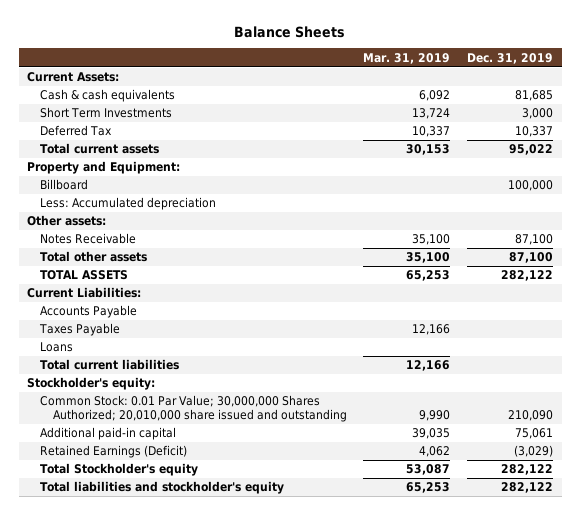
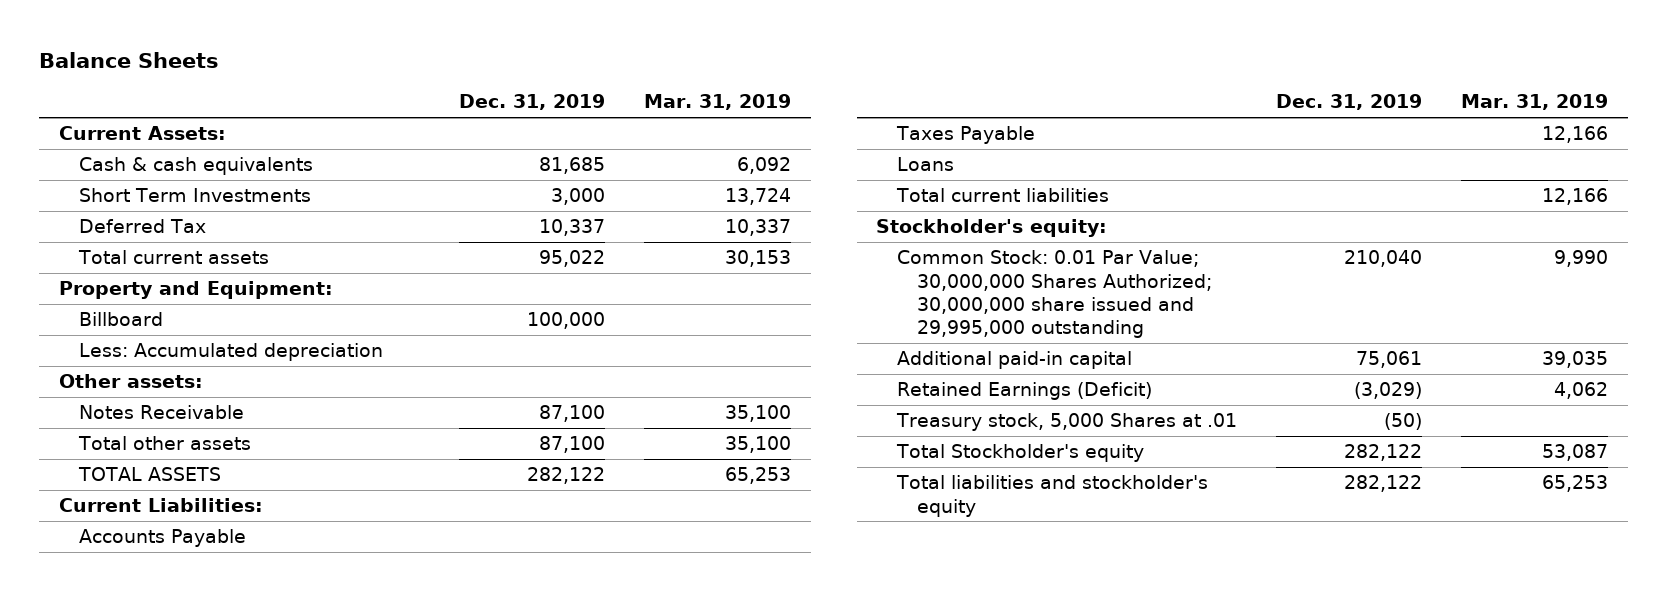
- | Mar. 31, 2019 | Dec. 31, 2019
+ | Dec. 31, 2019 | Mar. 31, 2019
- Common Stock: 0.01 Par Value; 30,000,000 Shares Authorized; 20,010,000 share issued and outstanding | 9,990 | 210,090
+ Common Stock: 0.01 Par Value; 30,000,000 Shares Authorized; 30,000,000 share issued and 29,995,000 outstanding | 210,040 | 9,990
+ Treasury stock, 5,000 Shares at .01 | (50) |

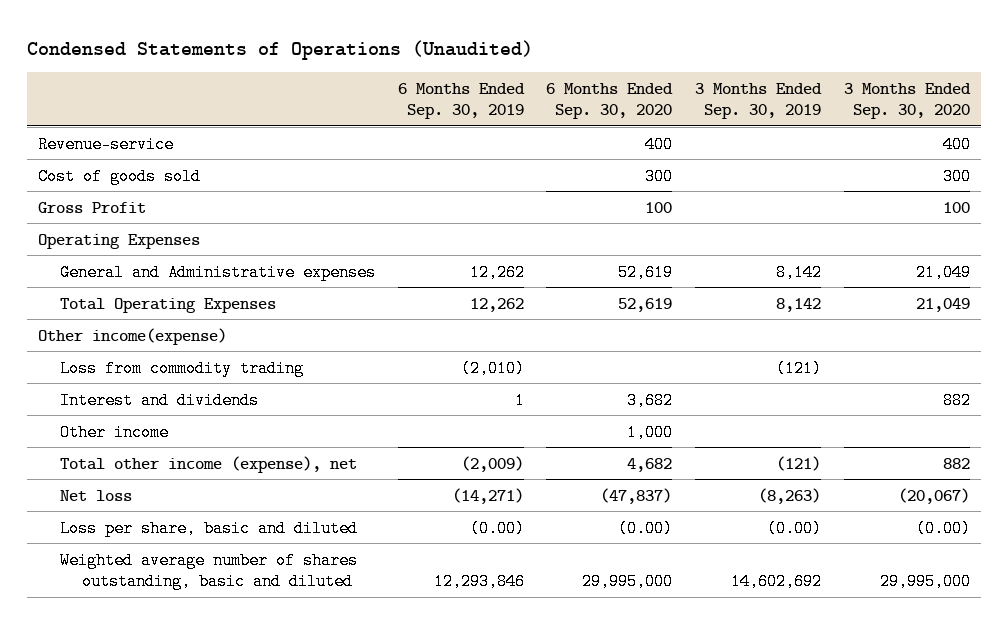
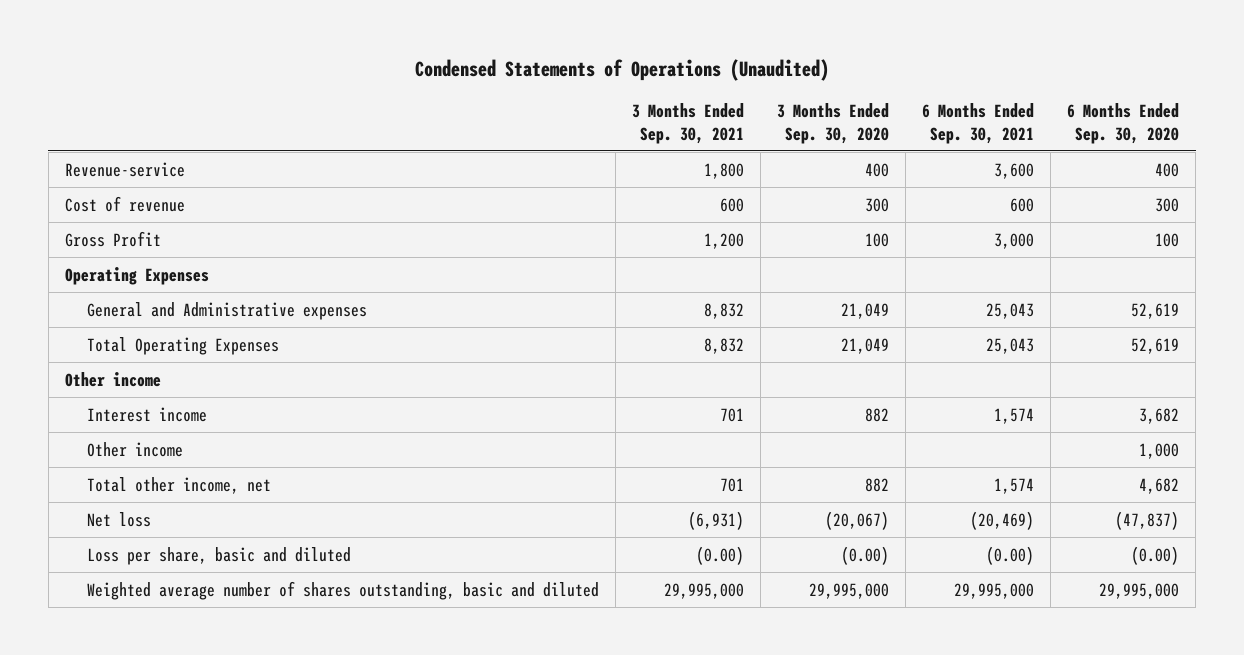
- | 6 Months Ended Sep. 30, 2019 | 6 Months Ended Sep. 30, 2020 | 3 Months Ended Sep. 30, 2019 | 3 Months Ended Sep. 30, 2020
+ | 3 Months Ended Sep. 30, 2021 | 3 Months Ended Sep. 30, 2020 | 6 Months Ended Sep. 30, 2021 | 6 Months Ended Sep. 30, 2020
- Cost of goods sold | | 300 | | 300
+ Cost of revenue | 600 | 300 | 600 | 300
- Other income(expense)
- Loss from commodity trading | (2,010) | | (121) |
- Interest and dividends | 1 | 3,682 | | 882
+ Other income
+ Interest income | 701 | 882 | 1,574 | 3,682
- Total other income (expense), net | (2,009) | 4,682 | (121) | 882
+ Total other income, net | 701 | 882 | 1,574 | 4,682

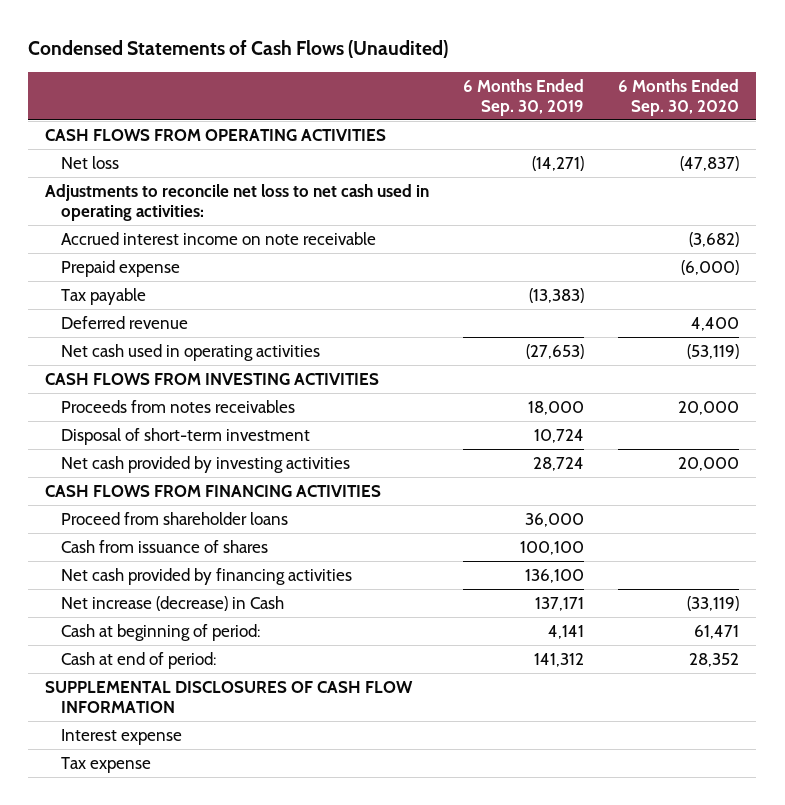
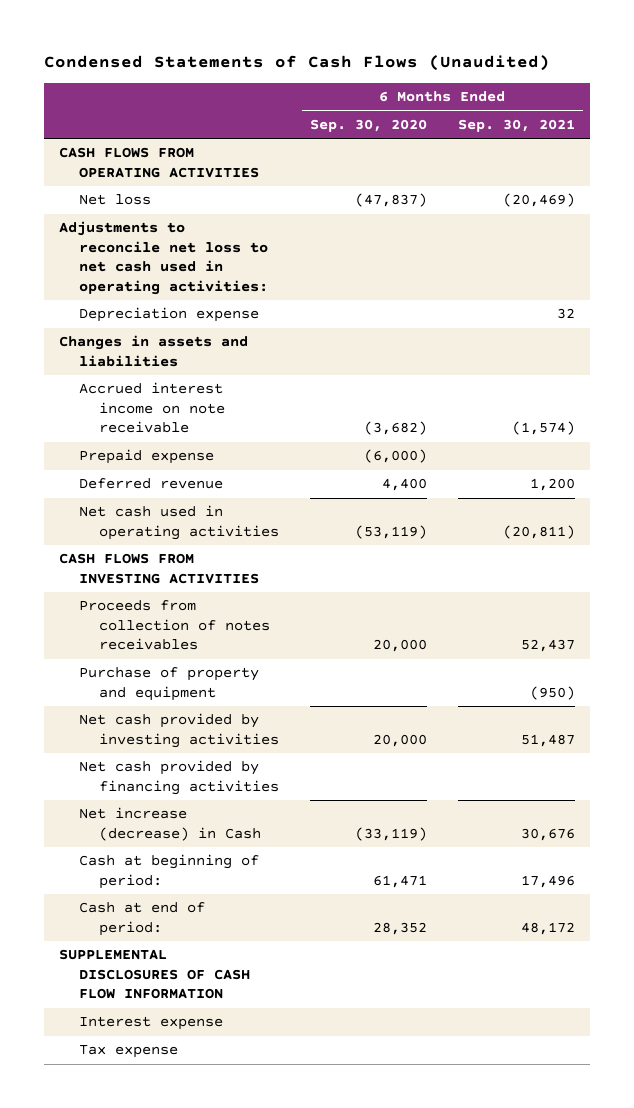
- | 6 Months Ended Sep. 30, 2019 | 6 Months Ended Sep. 30, 2020
+ | 6 Months Ended Sep. 30, 2020 | 6 Months Ended Sep. 30, 2021
+ Depreciation expense | | 32
+ Changes in assets and liabilities
- Tax payable | (13,383) |
- Proceeds from notes receivables | 18,000 | 20,000
- Disposal of short-term investment | 10,724 |
+ Proceeds from collection of notes receivables | 20,000 | 52,437
+ Purchase of property and equipment | | (950)
- CASH FLOWS FROM FINANCING ACTIVITIES
- Proceed from shareholder loans | 36,000 |
- Cash from issuance of shares | 100,100 |

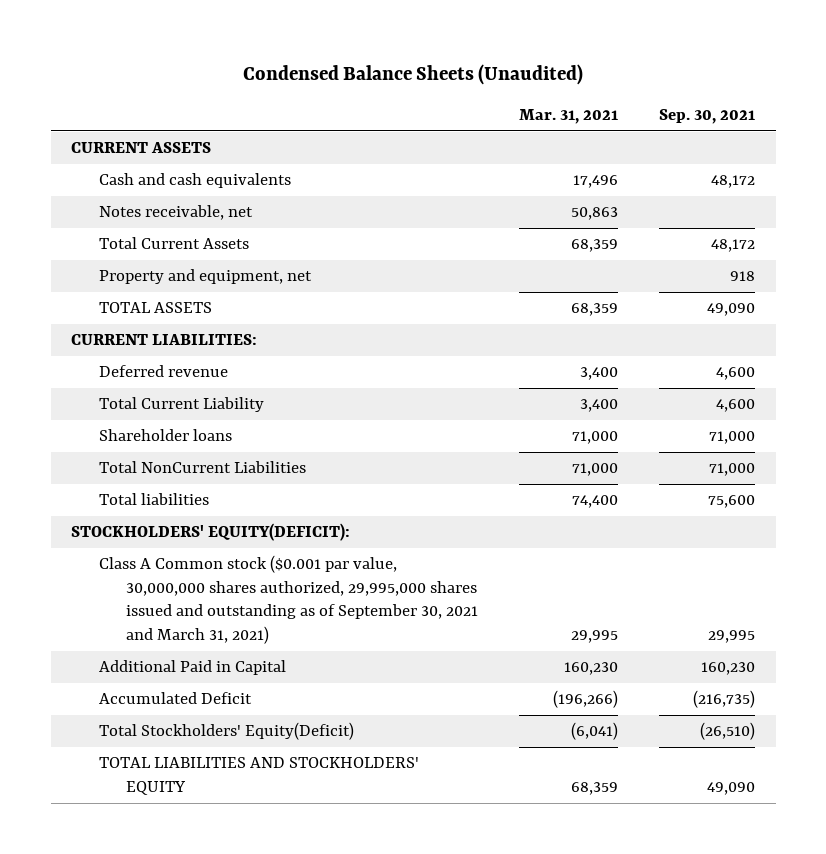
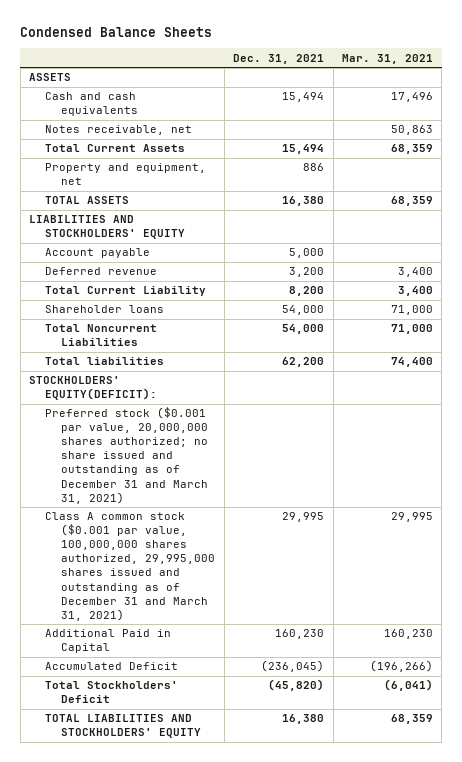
- Condensed Balance Sheets (Unaudited)
+ Condensed Balance Sheets
- | Mar. 31, 2021 | Sep. 30, 2021
+ | Dec. 31, 2021 | Mar. 31, 2021
- CURRENT ASSETS
+ ASSETS
- CURRENT LIABILITIES:
+ LIABILITIES AND STOCKHOLDERS' EQUITY
+ Account payable | 5,000 |
- Total NonCurrent Liabilities | 71,000 | 71,000
+ Total Noncurrent Liabilities | 54,000 | 71,000
- Class A Common stock ($0.001 par value, 30,000,000 shares authorized, 29,995,000 shares issued and outstanding as of September 30, 2021 and March 31, 2021) | 29,995 | 29,995
+ Preferred stock ($0.001 par value, 20,000,000 shares authorized; no share issued and outstanding as of December 31 and March 31, 2021)
+ Class A common stock ($0.001 par value, 100,000,000 shares authorized, 29,995,000 shares issued and outstanding as of December 31 and March 31, 2021) | 29,995 | 29,995
- Total Stockholders' Equity(Deficit) | (6,041) | (26,510)
+ Total Stockholders' Deficit | (45,820) | (6,041)

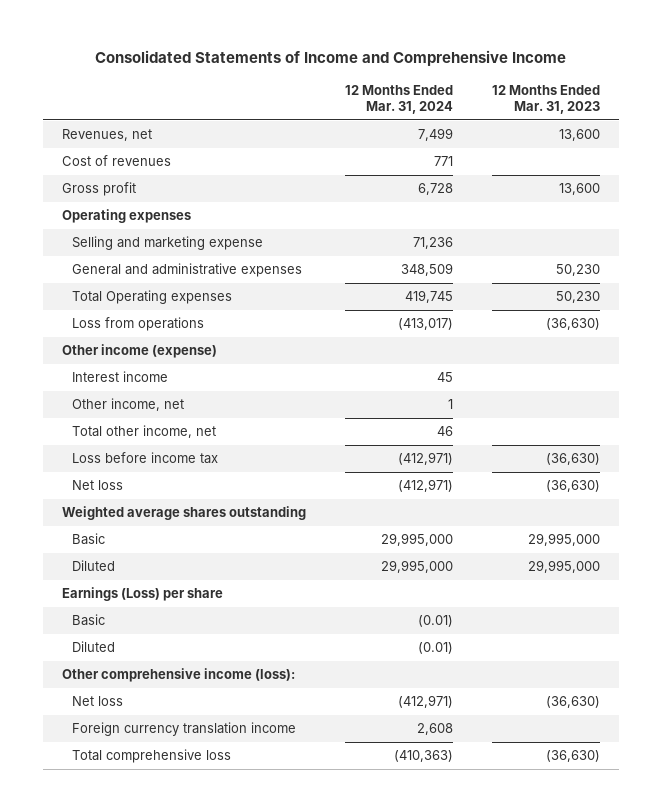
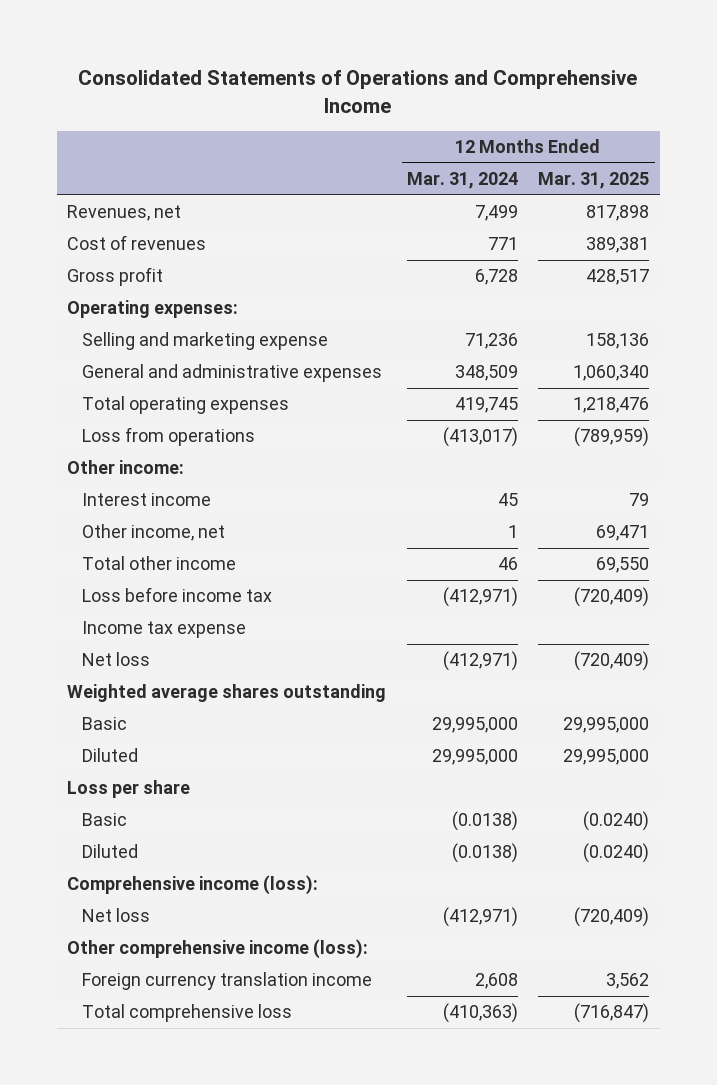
- Consolidated Statements of Income and Comprehensive Income
+ Consolidated Statements of Operations and Comprehensive Income
- | 12 Months Ended Mar. 31, 2024 | 12 Months Ended Mar. 31, 2023
+ | 12 Months Ended Mar. 31, 2024 | 12 Months Ended Mar. 31, 2025
- Operating expenses
+ Operating expenses:
- Total Operating expenses | 419,745 | 50,230
+ Total operating expenses | 419,745 | 1,218,476
- Other income (expense)
+ Other income:
- Total other income, net | 46 |
+ Total other income | 46 | 69,550
+ Income tax expense
- Earnings (Loss) per share
- Basic | (0.01) |
- Diluted | (0.01) |
+ Loss per share
+ Basic | (0.0138) | (0.0240)
+ Diluted | (0.0138) | (0.0240)
+ Comprehensive income (loss):
moved down: Other comprehensive income (loss):

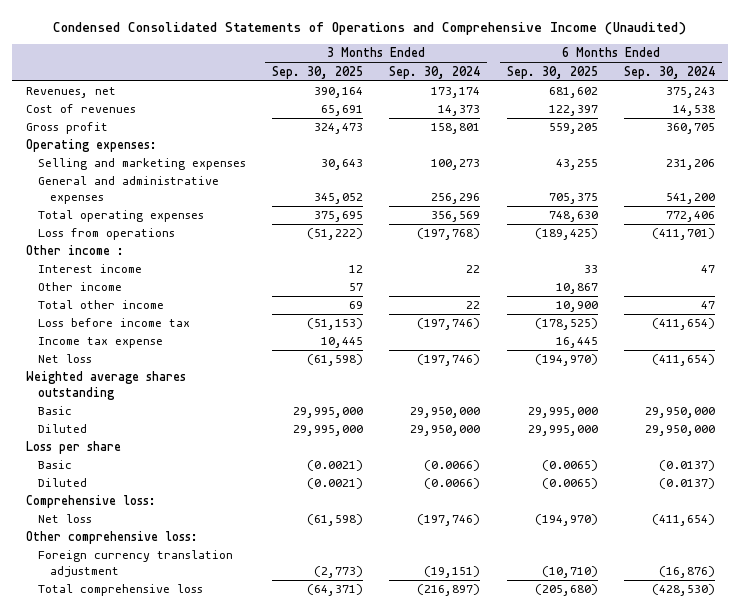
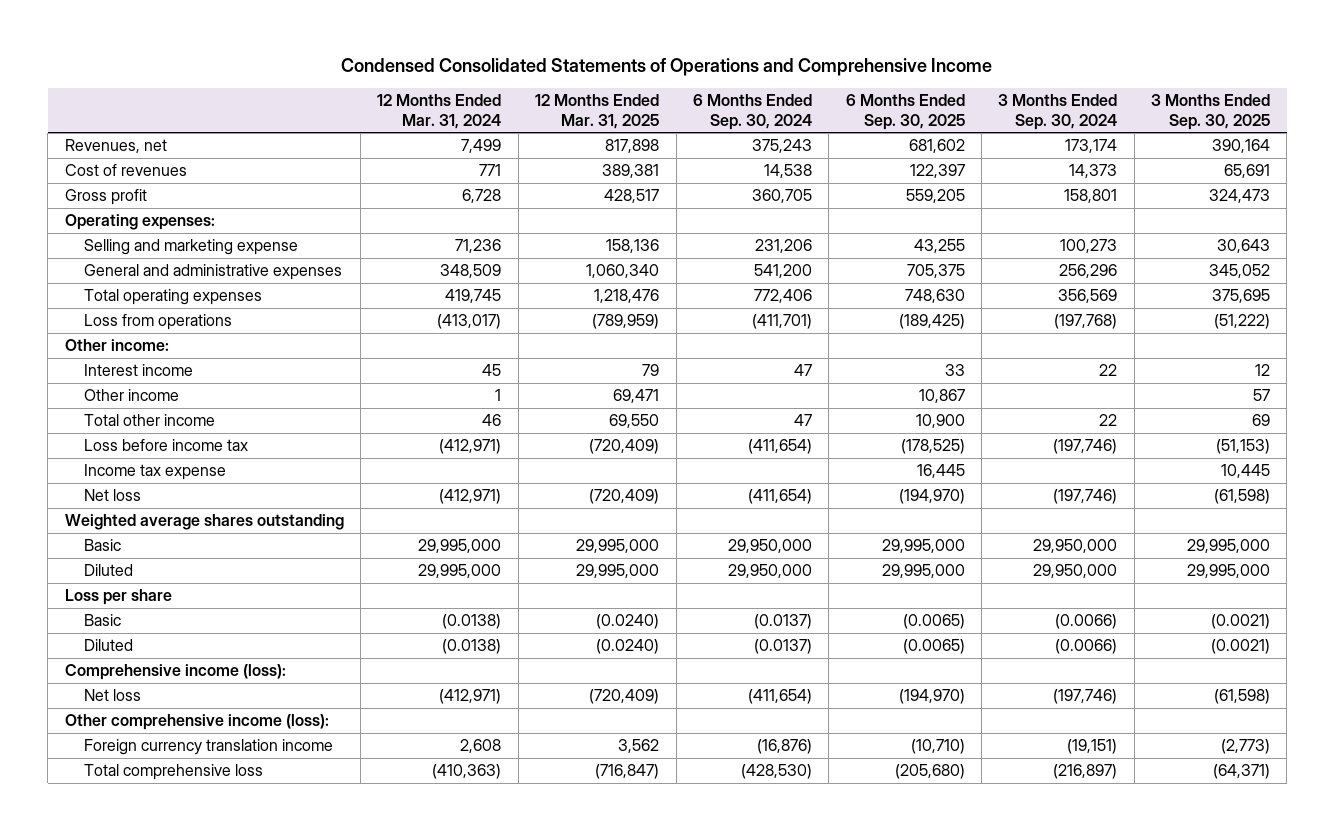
- Condensed Consolidated Statements of Operations and Comprehensive Income (Unaudited)
+ Condensed Consolidated Statements of Operations and Comprehensive Income
- | 3 Months Ended Sep. 30, 2025 | 3 Months Ended Sep. 30, 2024 | 6 Months Ended Sep. 30, 2025 | 6 Months Ended Sep. 30, 2024
+ | 12 Months Ended Mar. 31, 2024 | 12 Months Ended Mar. 31, 2025 | 6 Months Ended Sep. 30, 2024 | 6 Months Ended Sep. 30, 2025 | 3 Months Ended Sep. 30, 2024 | 3 Months Ended Sep. 30, 2025
- Selling and marketing expenses | 30,643 | 100,273 | 43,255 | 231,206
+ Selling and marketing expense | 71,236 | 158,136 | 231,206 | 43,255 | 100,273 | 30,643
- Other income :
+ Other income:
- Comprehensive loss:
+ Comprehensive income (loss):
- Other comprehensive loss:
- Foreign currency translation adjustment | (2,773) | (19,151) | (10,710) | (16,876)
+ Other comprehensive income (loss):
+ Foreign currency translation income | 2,608 | 3,562 | (16,876) | (10,710) | (19,151) | (2,773)

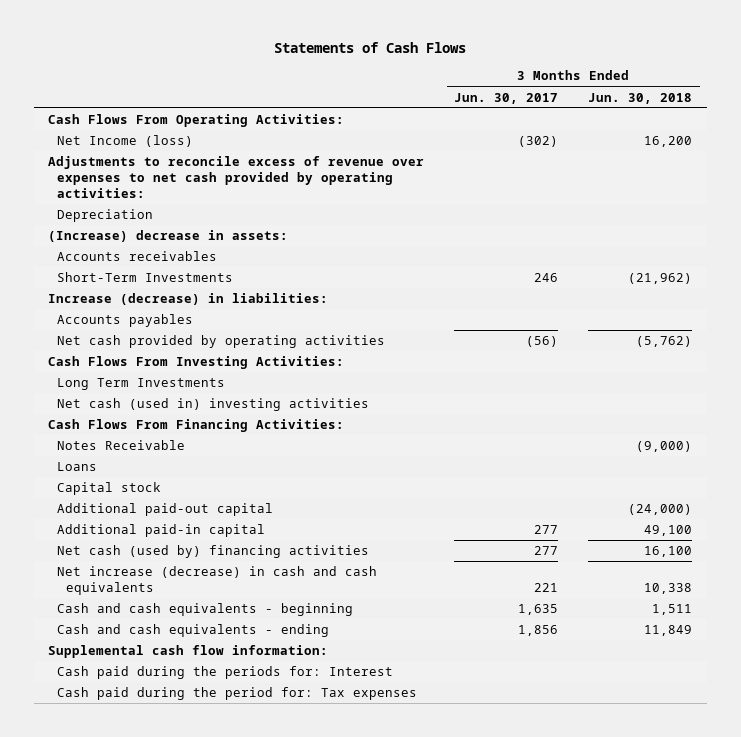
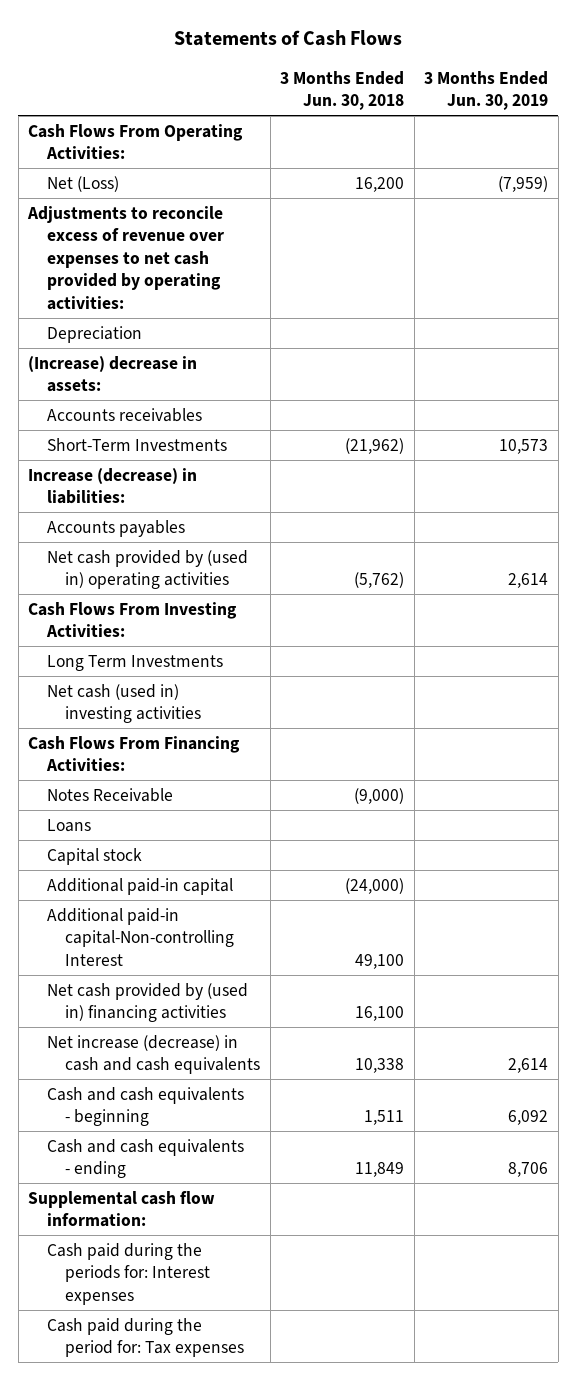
- | 3 Months Ended Jun. 30, 2017 | 3 Months Ended Jun. 30, 2018
+ | 3 Months Ended Jun. 30, 2018 | 3 Months Ended Jun. 30, 2019
- Net Income (loss) | (302) | 16,200
+ Net (Loss) | 16,200 | (7,959)
- Net cash provided by operating activities | (56) | (5,762)
+ Net cash provided by (used in) operating activities | (5,762) | 2,614
- Additional paid-out capital | | (24,000)
- Additional paid-in capital | 277 | 49,100
- Net cash (used by) financing activities | 277 | 16,100
+ Additional paid-in capital | (24,000) |
+ Additional paid-in capital-Non-controlling Interest | 49,100 |
+ Net cash provided by (used in) financing activities | 16,100 |
- Cash paid during the periods for: Interest
+ Cash paid during the periods for: Interest expenses

